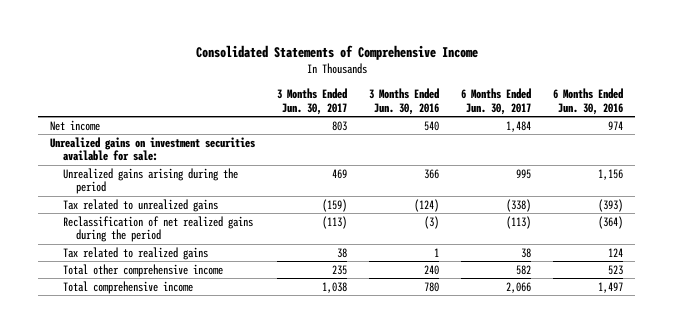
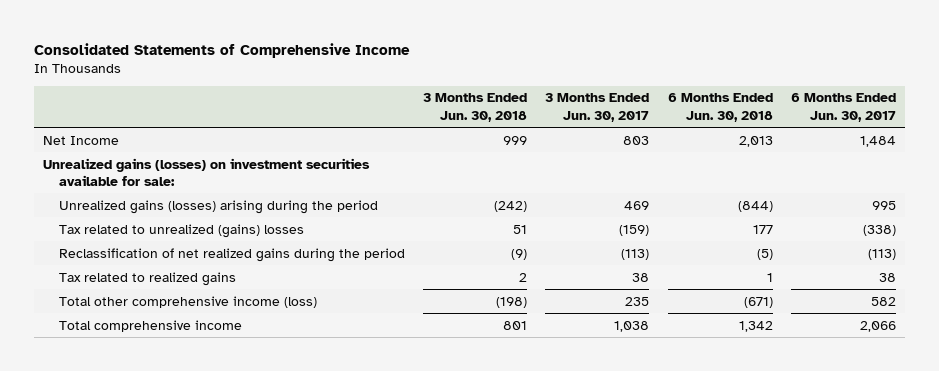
- | 3 Months Ended Jun. 30, 2017 | 3 Months Ended Jun. 30, 2016 | 6 Months Ended Jun. 30, 2017 | 6 Months Ended Jun. 30, 2016
+ | 3 Months Ended Jun. 30, 2018 | 3 Months Ended Jun. 30, 2017 | 6 Months Ended Jun. 30, 2018 | 6 Months Ended Jun. 30, 2017
- Net income | 803 | 540 | 1,484 | 974
- Unrealized gains on investment securities available for sale:
- Unrealized gains arising during the period | 469 | 366 | 995 | 1,156
- Tax related to unrealized gains | (159) | (124) | (338) | (393)
+ Net Income | 999 | 803 | 2,013 | 1,484
+ Unrealized gains (losses) on investment securities available for sale:
+ Unrealized gains (losses) arising during the period | (242) | 469 | (844) | 995
+ Tax related to unrealized (gains) losses | 51 | (159) | 177 | (338)
- Total other comprehensive income | 235 | 240 | 582 | 523
+ Total other comprehensive income (loss) | (198) | 235 | (671) | 582

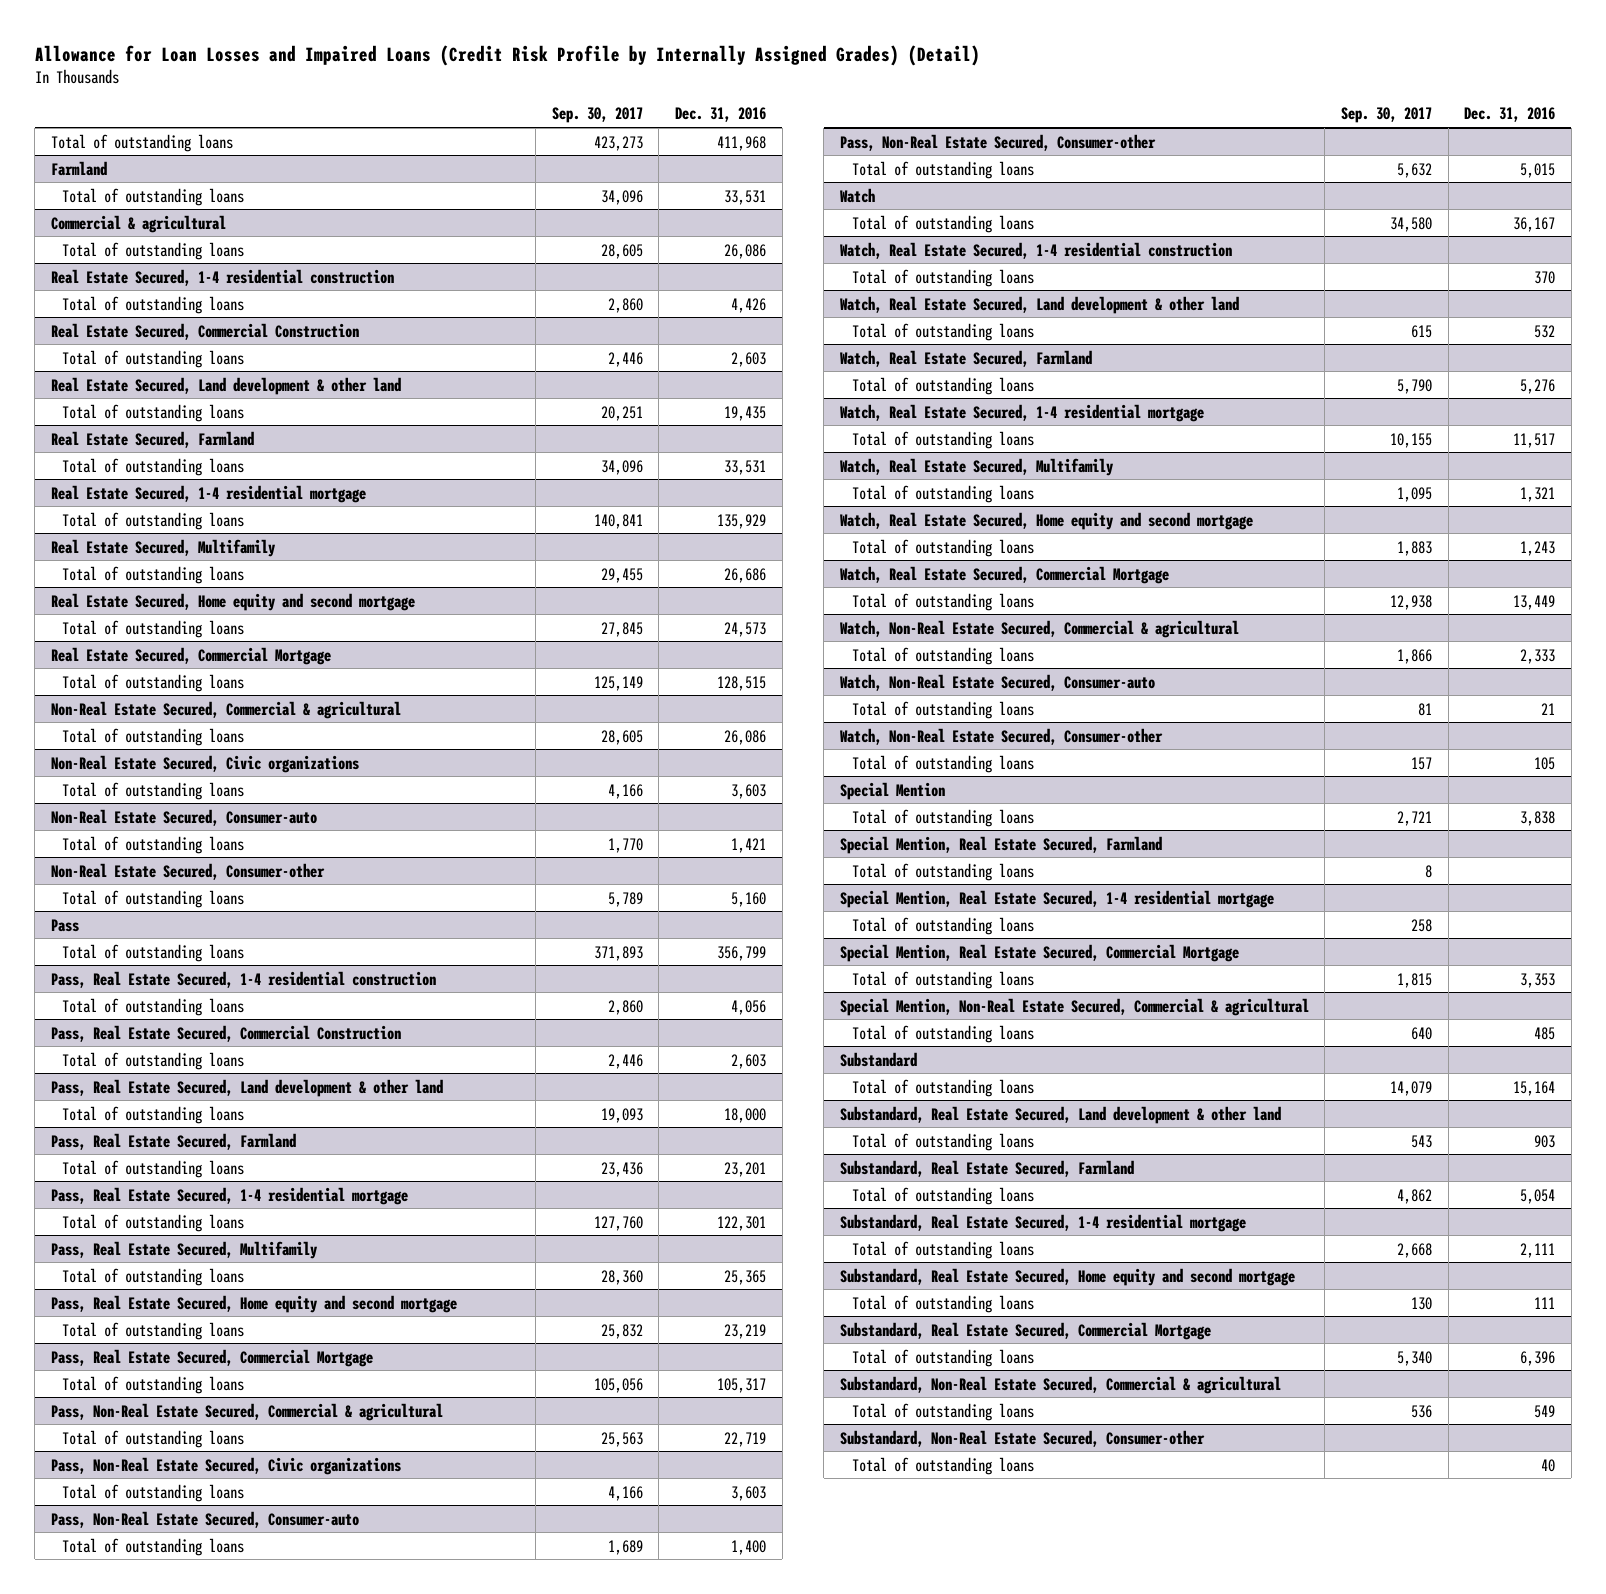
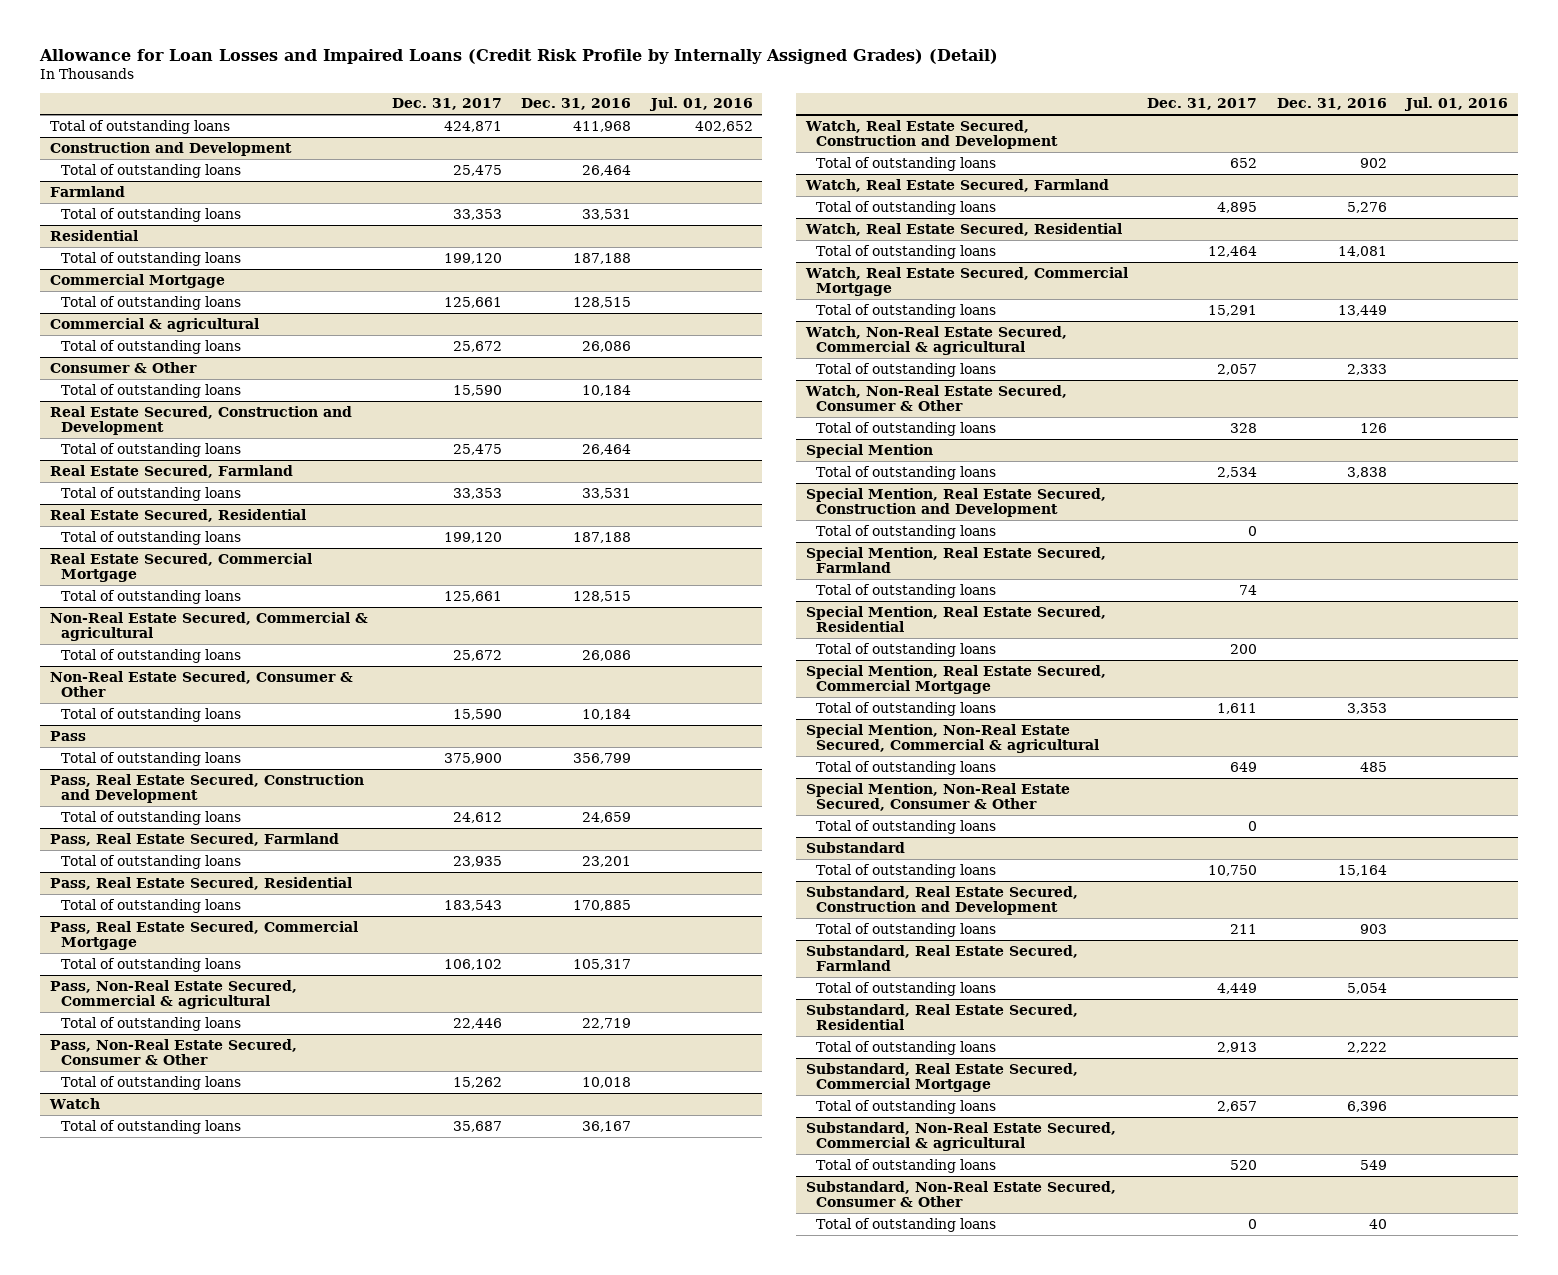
- | Sep. 30, 2017 | Dec. 31, 2016
+ | Dec. 31, 2017 | Dec. 31, 2016 | Jul. 01, 2016
+ Construction and Development
+ Total of outstanding loans | 25,475 | 26,464 |
+ Residential
+ Total of outstanding loans | 199,120 | 187,188 |
+ Commercial Mortgage
+ Total of outstanding loans | 125,661 | 128,515 |
- Real Estate Secured, 1-4 residential construction
- Total of outstanding loans | 2,860 | 4,426
- Real Estate Secured, Commercial Construction
- Total of outstanding loans | 2,446 | 2,603
- Real Estate Secured, Land development & other land
- Total of outstanding loans | 20,251 | 19,435
+ Consumer & Other
+ Total of outstanding loans | 15,590 | 10,184 |
+ Real Estate Secured, Construction and Development
+ Total of outstanding loans | 25,475 | 26,464 |
- Real Estate Secured, 1-4 residential mortgage
- Total of outstanding loans | 140,841 | 135,929
- Real Estate Secured, Multifamily
- Total of outstanding loans | 29,455 | 26,686
- Real Estate Secured, Home equity and second mortgage
- Total of outstanding loans | 27,845 | 24,573
+ Real Estate Secured, Residential
+ Total of outstanding loans | 199,120 | 187,188 |
- Non-Real Estate Secured, Civic organizations
- Total of outstanding loans | 4,166 | 3,603
- Non-Real Estate Secured, Consumer-auto
- Total of outstanding loans | 1,770 | 1,421
- Non-Real Estate Secured, Consumer-other
- Total of outstanding loans | 5,789 | 5,160
+ Non-Real Estate Secured, Consumer & Other
+ Total of outstanding loans | 15,590 | 10,184 |
- Pass, Real Estate Secured, 1-4 residential construction
- Total of outstanding loans | 2,860 | 4,056
- Pass, Real Estate Secured, Commercial Construction
- Total of outstanding loans | 2,446 | 2,603
- Pass, Real Estate Secured, Land development & other land
- Total of outstanding loans | 19,093 | 18,000
+ Pass, Real Estate Secured, Construction and Development
+ Total of outstanding loans | 24,612 | 24,659 |
- Pass, Real Estate Secured, 1-4 residential mortgage
- Total of outstanding loans | 127,760 | 122,301
- Pass, Real Estate Secured, Multifamily
- Total of outstanding loans | 28,360 | 25,365
- Pass, Real Estate Secured, Home equity and second mortgage
- Total of outstanding loans | 25,832 | 23,219
+ Pass, Real Estate Secured, Residential
+ Total of outstanding loans | 183,543 | 170,885 |
- Pass, Non-Real Estate Secured, Civic organizations
- Total of outstanding loans | 4,166 | 3,603
- Pass, Non-Real Estate Secured, Consumer-auto
- Total of outstanding loans | 1,689 | 1,400
- Pass, Non-Real Estate Secured, Consumer-other
- Total of outstanding loans | 5,632 | 5,015
+ Pass, Non-Real Estate Secured, Consumer & Other
+ Total of outstanding loans | 15,262 | 10,018 |
- Watch, Real Estate Secured, 1-4 residential construction
- Total of outstanding loans | | 370
- Watch, Real Estate Secured, Land development & other land
- Total of outstanding loans | 615 | 532
+ Watch, Real Estate Secured, Construction and Development
+ Total of outstanding loans | 652 | 902 |
- Watch, Real Estate Secured, 1-4 residential mortgage
- Total of outstanding loans | 10,155 | 11,517
- Watch, Real Estate Secured, Multifamily
- Total of outstanding loans | 1,095 | 1,321
- Watch, Real Estate Secured, Home equity and second mortgage
- Total of outstanding loans | 1,883 | 1,243
+ Watch, Real Estate Secured, Residential
+ Total of outstanding loans | 12,464 | 14,081 |
- Watch, Non-Real Estate Secured, Consumer-auto
- Total of outstanding loans | 81 | 21
- Watch, Non-Real Estate Secured, Consumer-other
- Total of outstanding loans | 157 | 105
+ Watch, Non-Real Estate Secured, Consumer & Other
+ Total of outstanding loans | 328 | 126 |
+ Special Mention, Real Estate Secured, Construction and Development
+ Total of outstanding loans | 0 | |
- Special Mention, Real Estate Secured, 1-4 residential mortgage
+ Special Mention, Real Estate Secured, Residential
+ Special Mention, Non-Real Estate Secured, Consumer & Other
+ Total of outstanding loans | 0 | |
- Substandard, Real Estate Secured, Land development & other land
+ Substandard, Real Estate Secured, Construction and Development
- Substandard, Real Estate Secured, 1-4 residential mortgage
- Total of outstanding loans | 2,668 | 2,111
- Substandard, Real Estate Secured, Home equity and second mortgage
- Total of outstanding loans | 130 | 111
+ Substandard, Real Estate Secured, Residential
+ Total of outstanding loans | 2,913 | 2,222 |
- Substandard, Non-Real Estate Secured, Consumer-other
+ Substandard, Non-Real Estate Secured, Consumer & Other

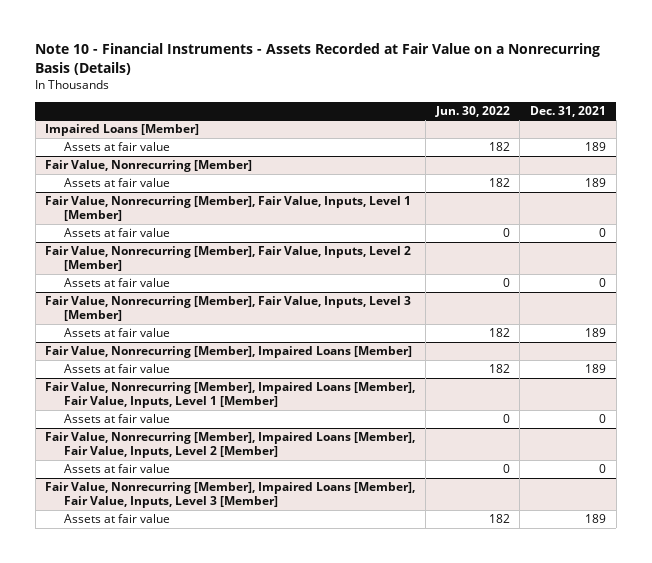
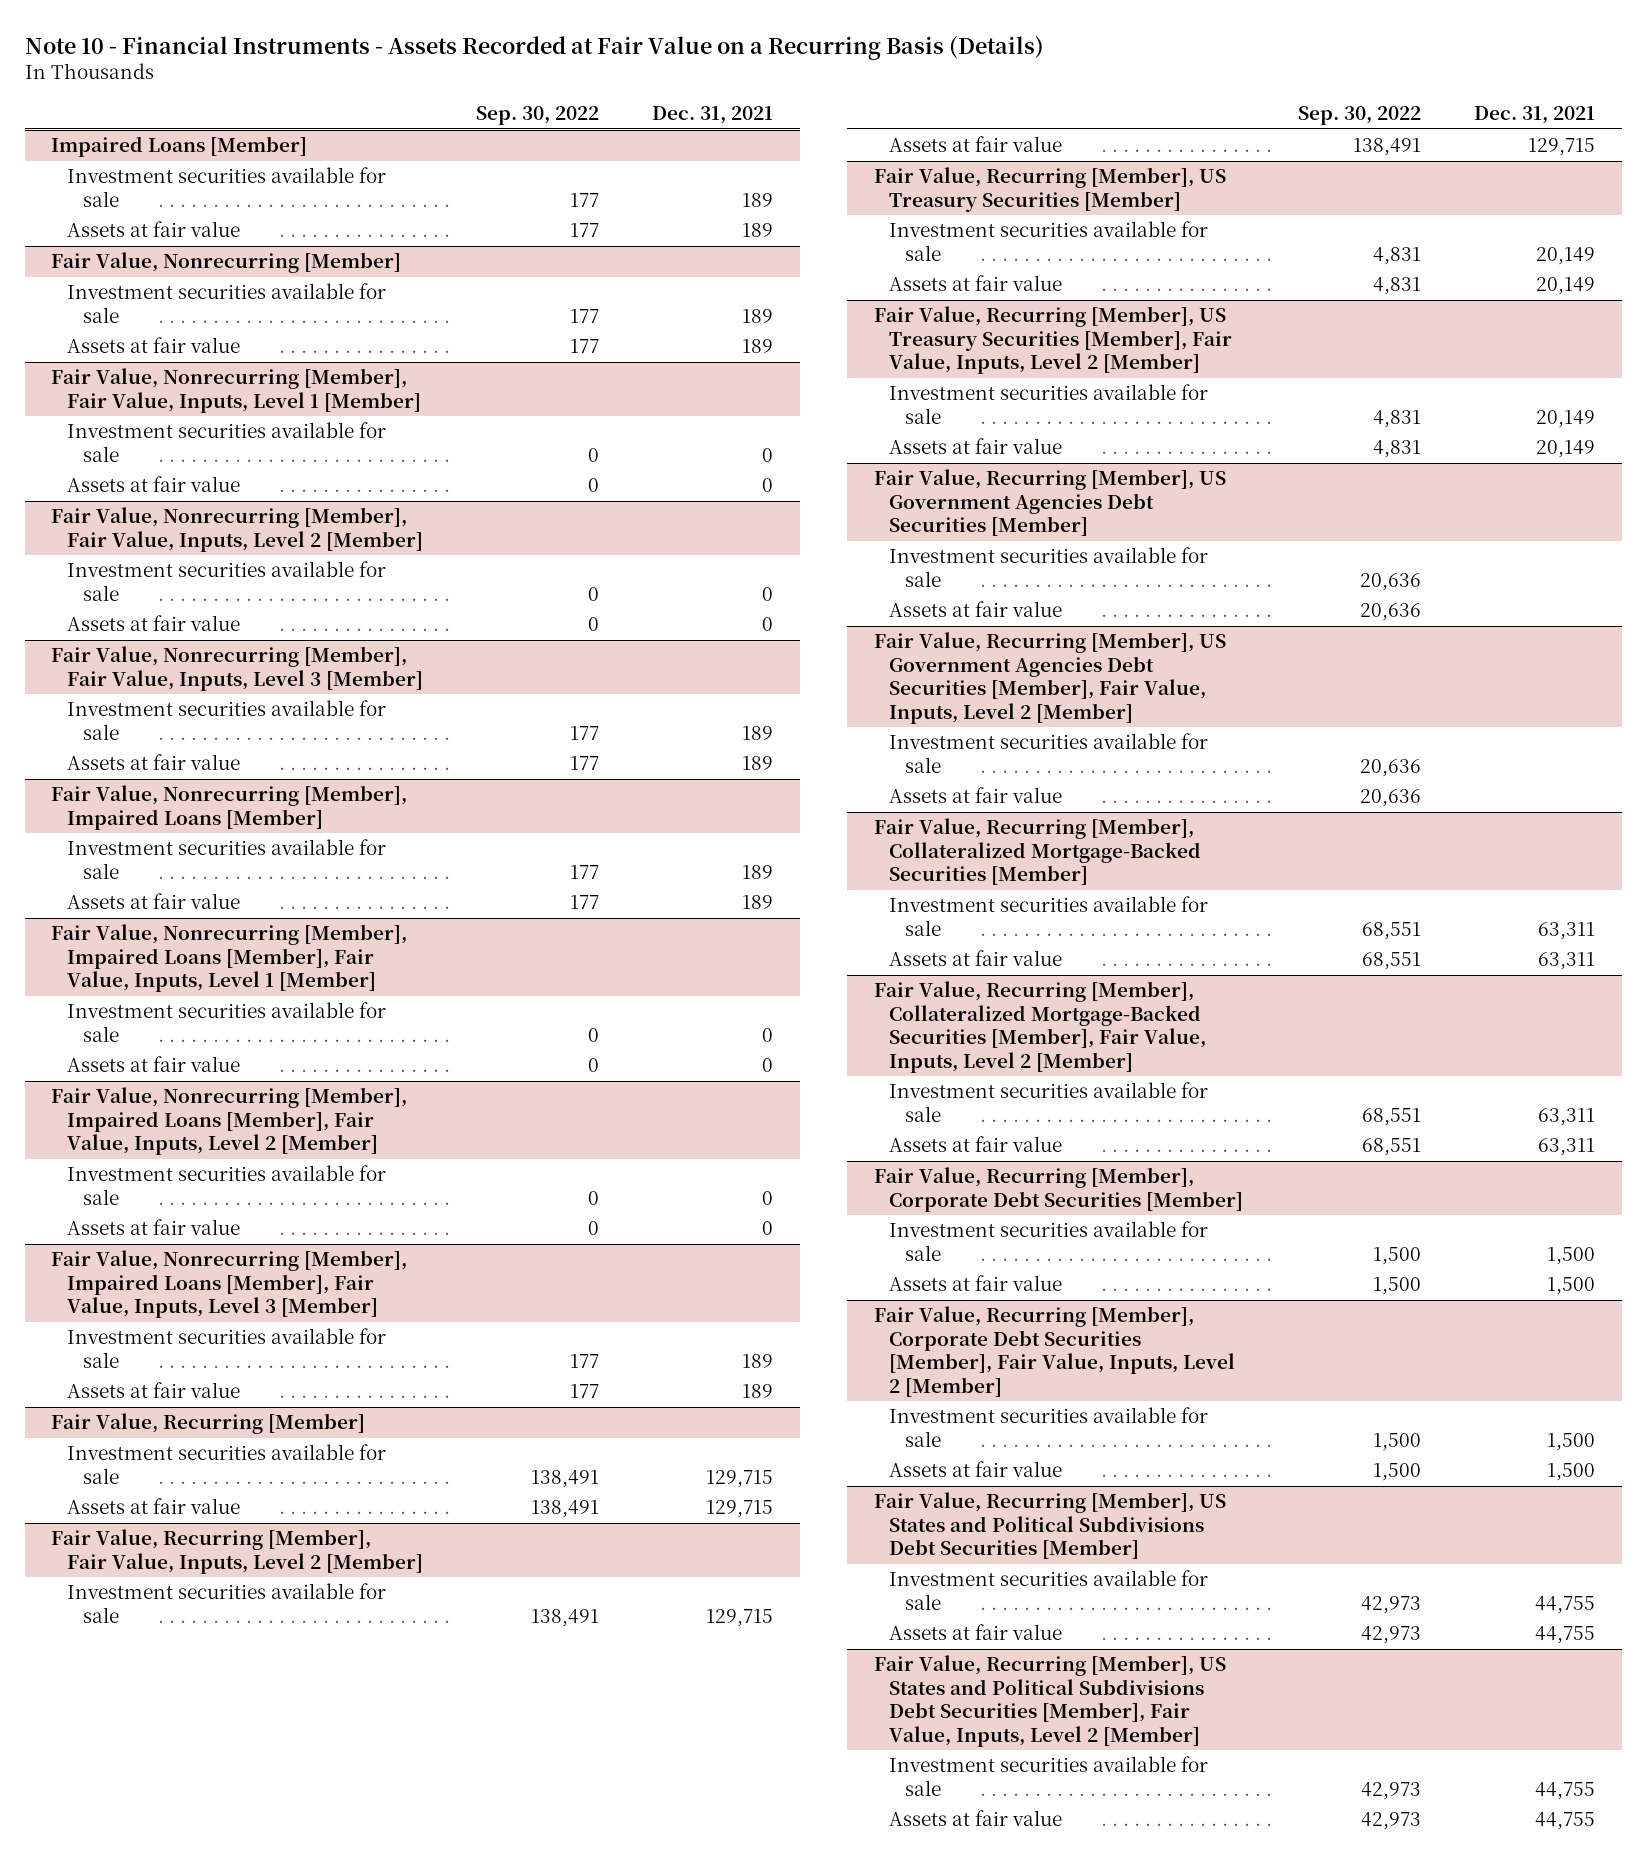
- Note 10 - Financial Instruments - Assets Recorded at Fair Value on a Nonrecurring Basis (Details)
+ Note 10 - Financial Instruments - Assets Recorded at Fair Value on a Recurring Basis (Details)
- | Jun. 30, 2022 | Dec. 31, 2021
+ | Sep. 30, 2022 | Dec. 31, 2021
@ Impaired Loans [Member]
+ Investment securities available for sale | 177 | 189
@ Fair Value, Nonrecurring [Member]
+ Investment securities available for sale | 177 | 189
@ Fair Value, Nonrecurring [Member], Fair Value, Inputs, Level 1 [Member]
+ Investment securities available for sale | 0 | 0
@ Fair Value, Nonrecurring [Member], Fair Value, Inputs, Level 2 [Member]
+ Investment securities available for sale | 0 | 0
@ Fair Value, Nonrecurring [Member], Fair Value, Inputs, Level 3 [Member]
+ Investment securities available for sale | 177 | 189
@ Fair Value, Nonrecurring [Member], Impaired Loans [Member]
+ Investment securities available for sale | 177 | 189
@ Fair Value, Nonrecurring [Member], Impaired Loans [Member], Fair Value, Inputs, Level 1 [Member]
+ Investment securities available for sale | 0 | 0
@ Fair Value, Nonrecurring [Member], Impaired Loans [Member], Fair Value, Inputs, Level 2 [Member]
+ Investment securities available for sale | 0 | 0
@ Fair Value, Nonrecurring [Member], Impaired Loans [Member], Fair Value, Inputs, Level 3 [Member]
+ Investment securities available for sale | 177 | 189
+ Fair Value, Recurring [Member]
+ Investment securities available for sale | 138,491 | 129,715
+ Assets at fair value | 138,491 | 129,715
+ Fair Value, Recurring [Member], Fair Value, Inputs, Level 2 [Member]
+ Investment securities available for sale | 138,491 | 129,715
+ Assets at fair value | 138,491 | 129,715
+ Fair Value, Recurring [Member], US Treasury Securities [Member]
+ Investment securities available for sale | 4,831 | 20,149
+ Assets at fair value | 4,831 | 20,149
+ Fair Value, Recurring [Member], US Treasury Securities [Member], Fair Value, Inputs, Level 2 [Member]
+ Investment securities available for sale | 4,831 | 20,149
+ Assets at fair value | 4,831 | 20,149
+ Fair Value, Recurring [Member], US Government Agencies Debt Securities [Member]
+ Investment securities available for sale | 20,636 |
+ Assets at fair value | 20,636 |
+ Fair Value, Recurring [Member], US Government Agencies Debt Securities [Member], Fair Value, Inputs, Level 2 [Member]
+ Investment securities available for sale | 20,636 |
+ Assets at fair value | 20,636 |
+ Fair Value, Recurring [Member], Collateralized Mortgage-Backed Securities [Member]
+ Investment securities available for sale | 68,551 | 63,311
+ Assets at fair value | 68,551 | 63,311
+ Fair Value, Recurring [Member], Collateralized Mortgage-Backed Securities [Member], Fair Value, Inputs, Level 2 [Member]
+ Investment securities available for sale | 68,551 | 63,311
+ Assets at fair value | 68,551 | 63,311
+ Fair Value, Recurring [Member], Corporate Debt Securities [Member]
+ Investment securities available for sale | 1,500 | 1,500
+ Assets at fair value | 1,500 | 1,500
+ Fair Value, Recurring [Member], Corporate Debt Securities [Member], Fair Value, Inputs, Level 2 [Member]
+ Investment securities available for sale | 1,500 | 1,500
+ Assets at fair value | 1,500 | 1,500
+ Fair Value, Recurring [Member], US States and Political Subdivisions Debt Securities [Member]
+ Investment securities available for sale | 42,973 | 44,755
+ Assets at fair value | 42,973 | 44,755
+ Fair Value, Recurring [Member], US States and Political Subdivisions Debt Securities [Member], Fair Value, Inputs, Level 2 [Member]
+ Investment securities available for sale | 42,973 | 44,755
+ Assets at fair value | 42,973 | 44,755

